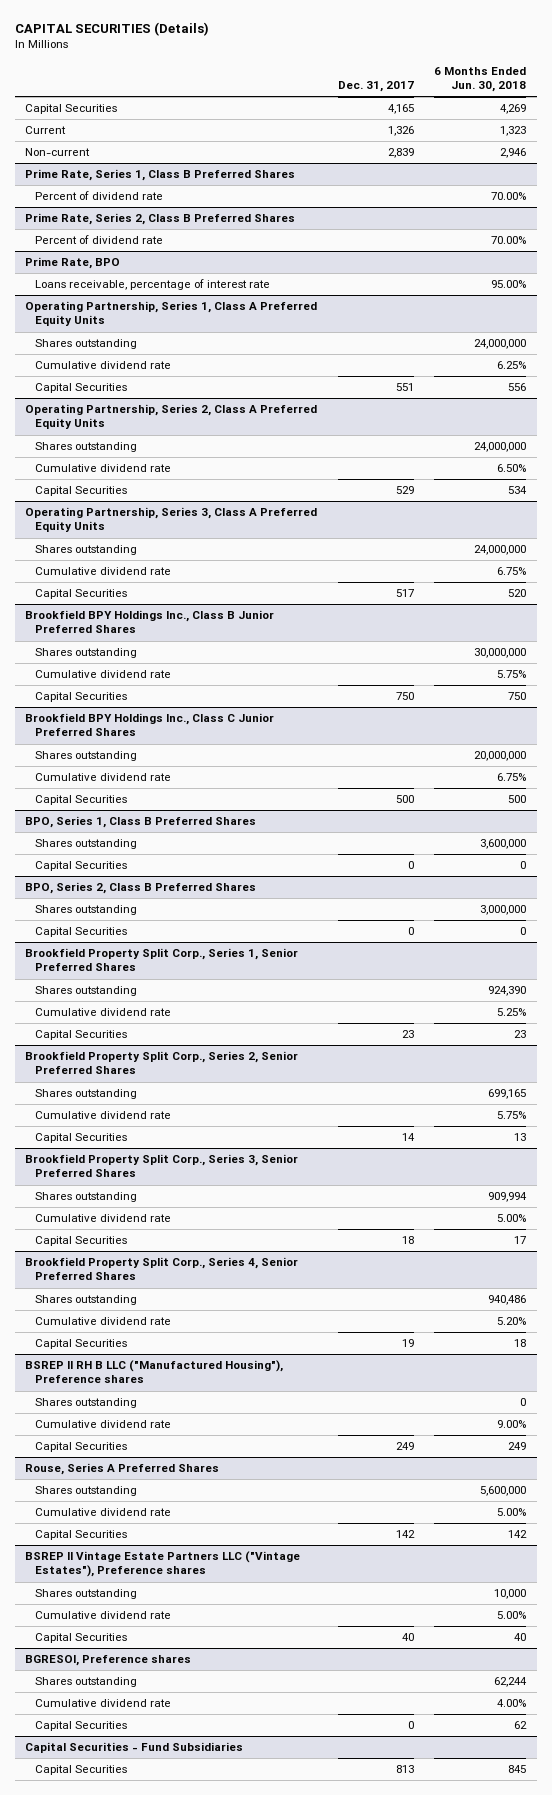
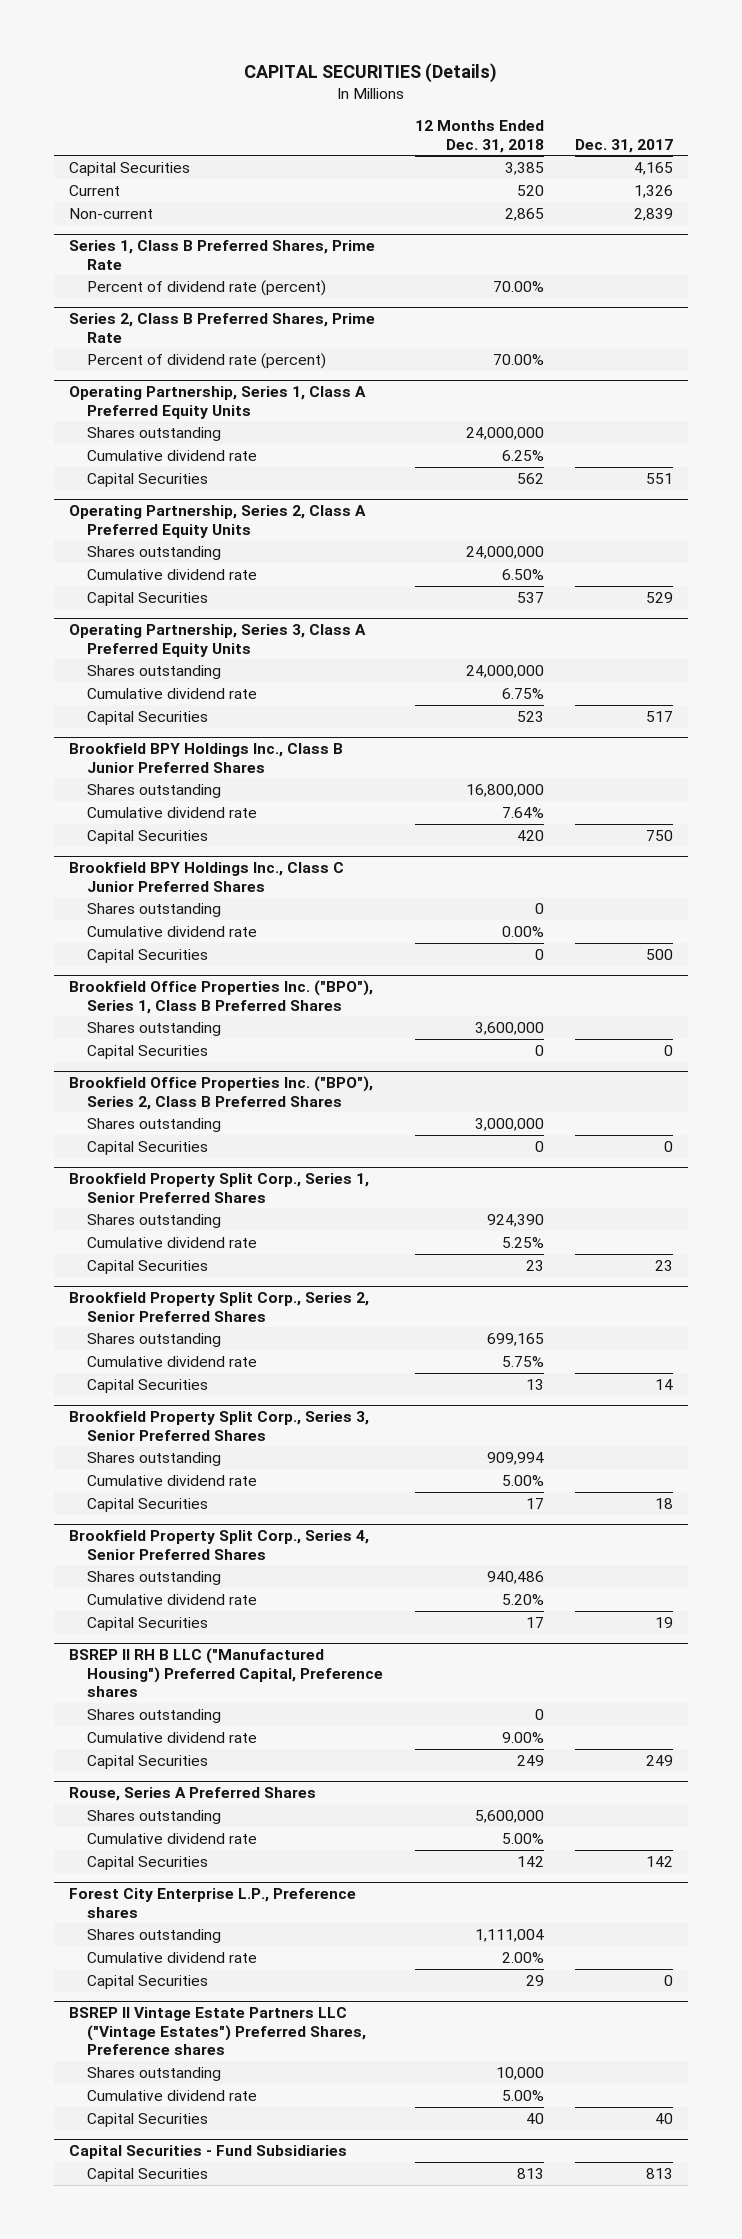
- | Dec. 31, 2017 | 6 Months Ended Jun. 30, 2018
+ | 12 Months Ended Dec. 31, 2018 | Dec. 31, 2017
- Prime Rate, Series 1, Class B Preferred Shares
- Percent of dividend rate | | 70.00%
- Prime Rate, Series 2, Class B Preferred Shares
- Percent of dividend rate | | 70.00%
- Prime Rate, BPO
- Loans receivable, percentage of interest rate | | 95.00%
+ Series 1, Class B Preferred Shares, Prime Rate
+ Percent of dividend rate (percent) | 70.00% |
+ Series 2, Class B Preferred Shares, Prime Rate
+ Percent of dividend rate (percent) | 70.00% |
- BPO, Series 1, Class B Preferred Shares
+ Brookfield Office Properties Inc. ("BPO"), Series 1, Class B Preferred Shares
- BPO, Series 2, Class B Preferred Shares
+ Brookfield Office Properties Inc. ("BPO"), Series 2, Class B Preferred Shares
- BSREP II RH B LLC ("Manufactured Housing"), Preference shares
+ BSREP II RH B LLC ("Manufactured Housing") Preferred Capital, Preference shares
- BSREP II Vintage Estate Partners LLC ("Vintage Estates"), Preference shares
+ Forest City Enterprise L.P., Preference shares
+ Shares outstanding | 1,111,004 |
+ Cumulative dividend rate | 2.00% |
+ Capital Securities | 29 | 0
+ BSREP II Vintage Estate Partners LLC ("Vintage Estates") Preferred Shares, Preference shares
- BGRESOI, Preference shares
- Shares outstanding | | 62,244
- Cumulative dividend rate | | 4.00%
- Capital Securities | 0 | 62

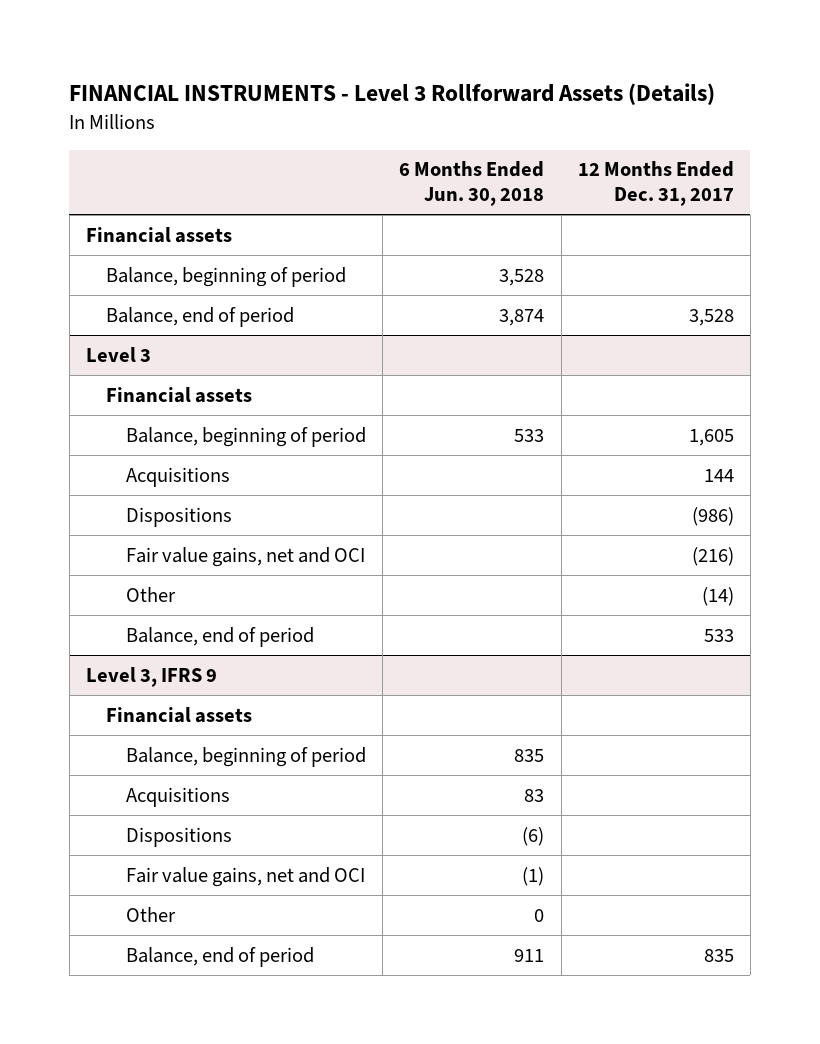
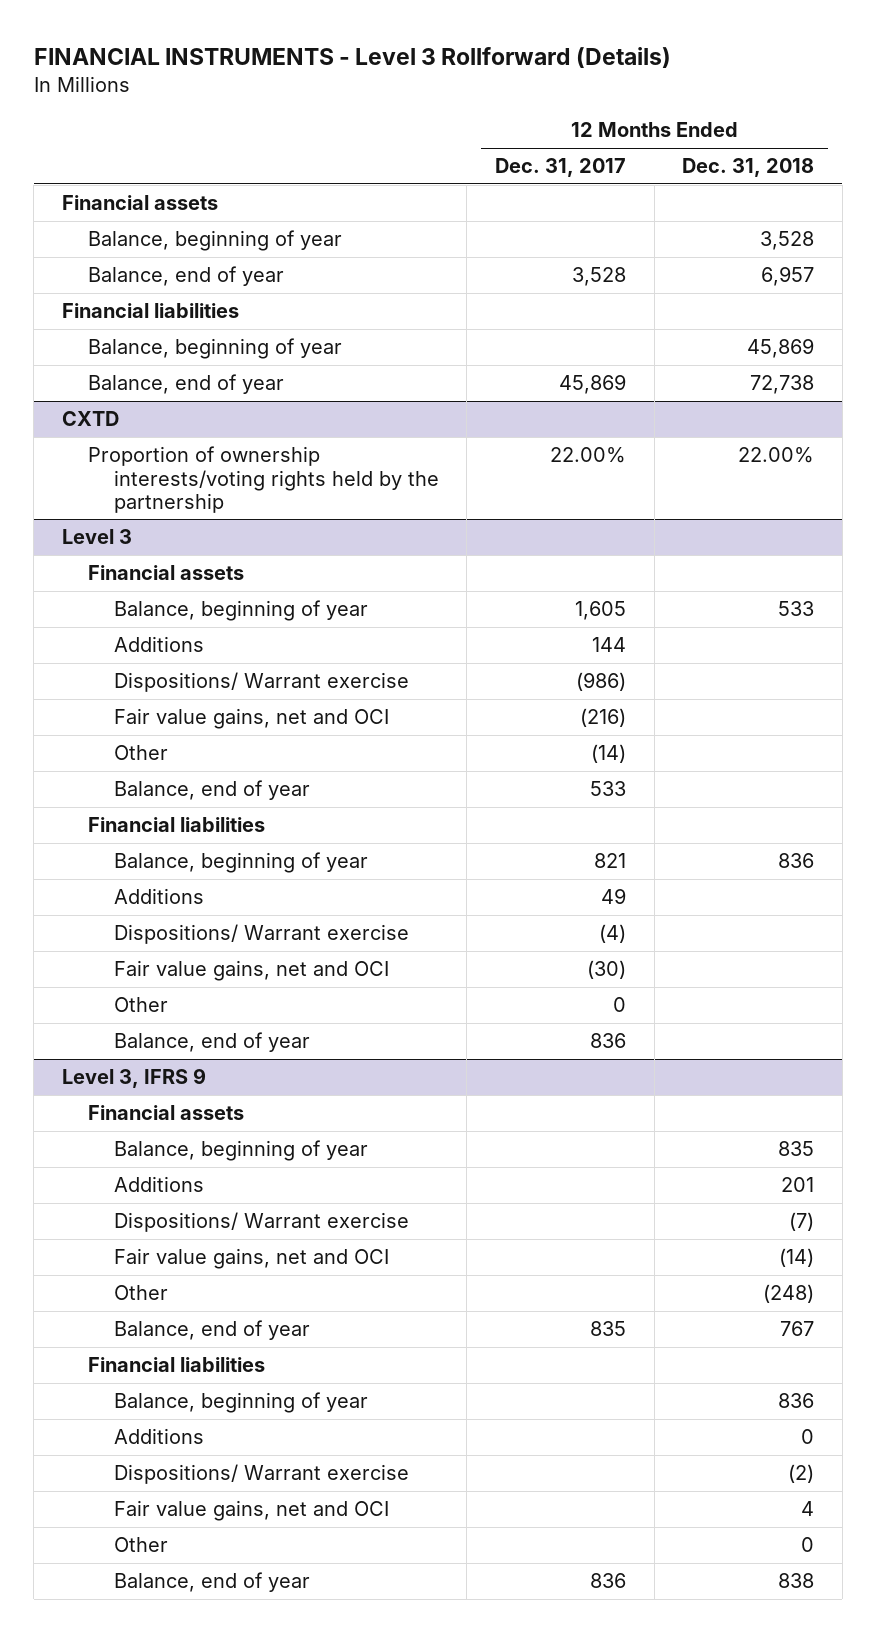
- FINANCIAL INSTRUMENTS - Level 3 Rollforward Assets (Details)
+ FINANCIAL INSTRUMENTS - Level 3 Rollforward (Details)
- | 6 Months Ended Jun. 30, 2018 | 12 Months Ended Dec. 31, 2017
+ | 12 Months Ended Dec. 31, 2017 | 12 Months Ended Dec. 31, 2018
- Balance, beginning of period | 3,528 |
- Balance, end of period | 3,874 | 3,528
+ Balance, beginning of year | | 3,528
+ Balance, end of year | 3,528 | 6,957
+ Financial liabilities
+ Balance, beginning of year | | 45,869
+ Balance, end of year | 45,869 | 72,738
+ CXTD
+ Proportion of ownership interests/voting rights held by the partnership | 22.00% | 22.00%
@ Level 3
- Balance, beginning of period | 533 | 1,605
- Acquisitions | | 144
- Dispositions | | (986)
+ Balance, beginning of year | 1,605 | 533
+ Additions | 144 |
+ Dispositions/ Warrant exercise | (986) |
- Balance, end of period | | 533
+ Balance, end of year | 533 |
+ Financial liabilities
+ Balance, beginning of year | 821 | 836
+ Additions | 49 |
+ Dispositions/ Warrant exercise | (4) |
+ Fair value gains, net and OCI | (30) |
+ Other | 0 |
+ Balance, end of year | 836 |
@ Level 3, IFRS 9
- Balance, beginning of period | 835 |
- Acquisitions | 83 |
- Dispositions | (6) |
+ Balance, beginning of year | | 835
+ Additions | | 201
+ Dispositions/ Warrant exercise | | (7)
- Balance, end of period | 911 | 835
+ Balance, end of year | 835 | 767
+ Financial liabilities
+ Balance, beginning of year | | 836
+ Additions | | 0
+ Dispositions/ Warrant exercise | | (2)
+ Fair value gains, net and OCI | | 4
+ Other | | 0
+ Balance, end of year | 836 | 838

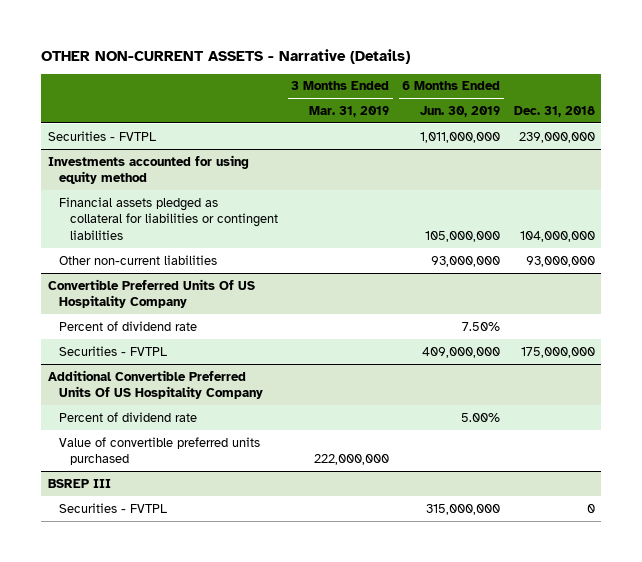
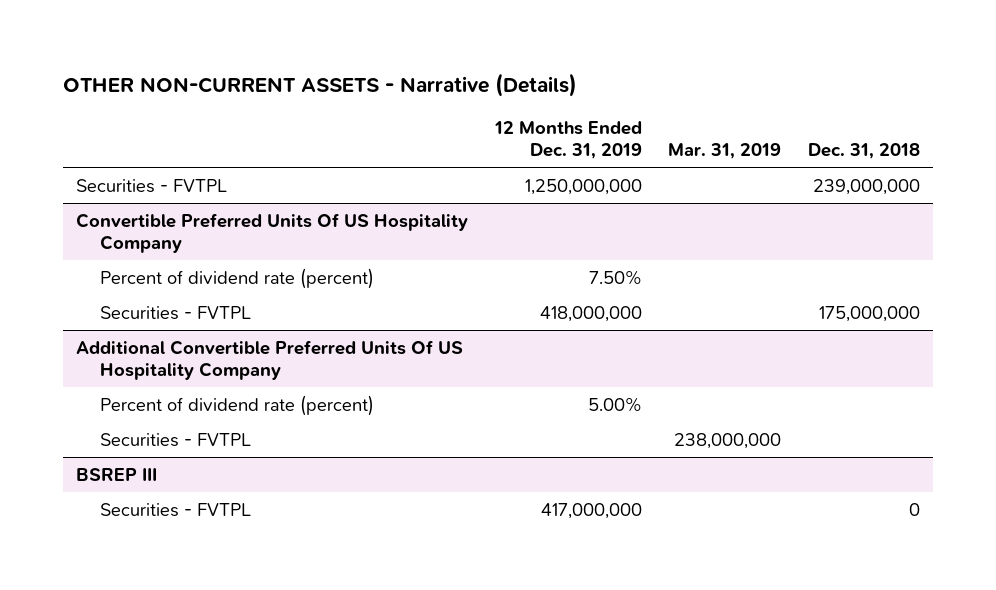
- | 3 Months Ended Mar. 31, 2019 | 6 Months Ended Jun. 30, 2019 | Dec. 31, 2018
+ | 12 Months Ended Dec. 31, 2019 | Mar. 31, 2019 | Dec. 31, 2018
- Investments accounted for using equity method
- Financial assets pledged as collateral for liabilities or contingent liabilities | | 105,000,000 | 104,000,000
- Other non-current liabilities | | 93,000,000 | 93,000,000
@ Convertible Preferred Units Of US Hospitality Company
- Percent of dividend rate | | 7.50% |
+ Percent of dividend rate (percent) | 7.50% | |
@ Additional Convertible Preferred Units Of US Hospitality Company
- Percent of dividend rate | | 5.00% |
- Value of convertible preferred units purchased | 222,000,000 | |
+ Percent of dividend rate (percent) | 5.00% | |
+ Securities - FVTPL | | 238,000,000 |

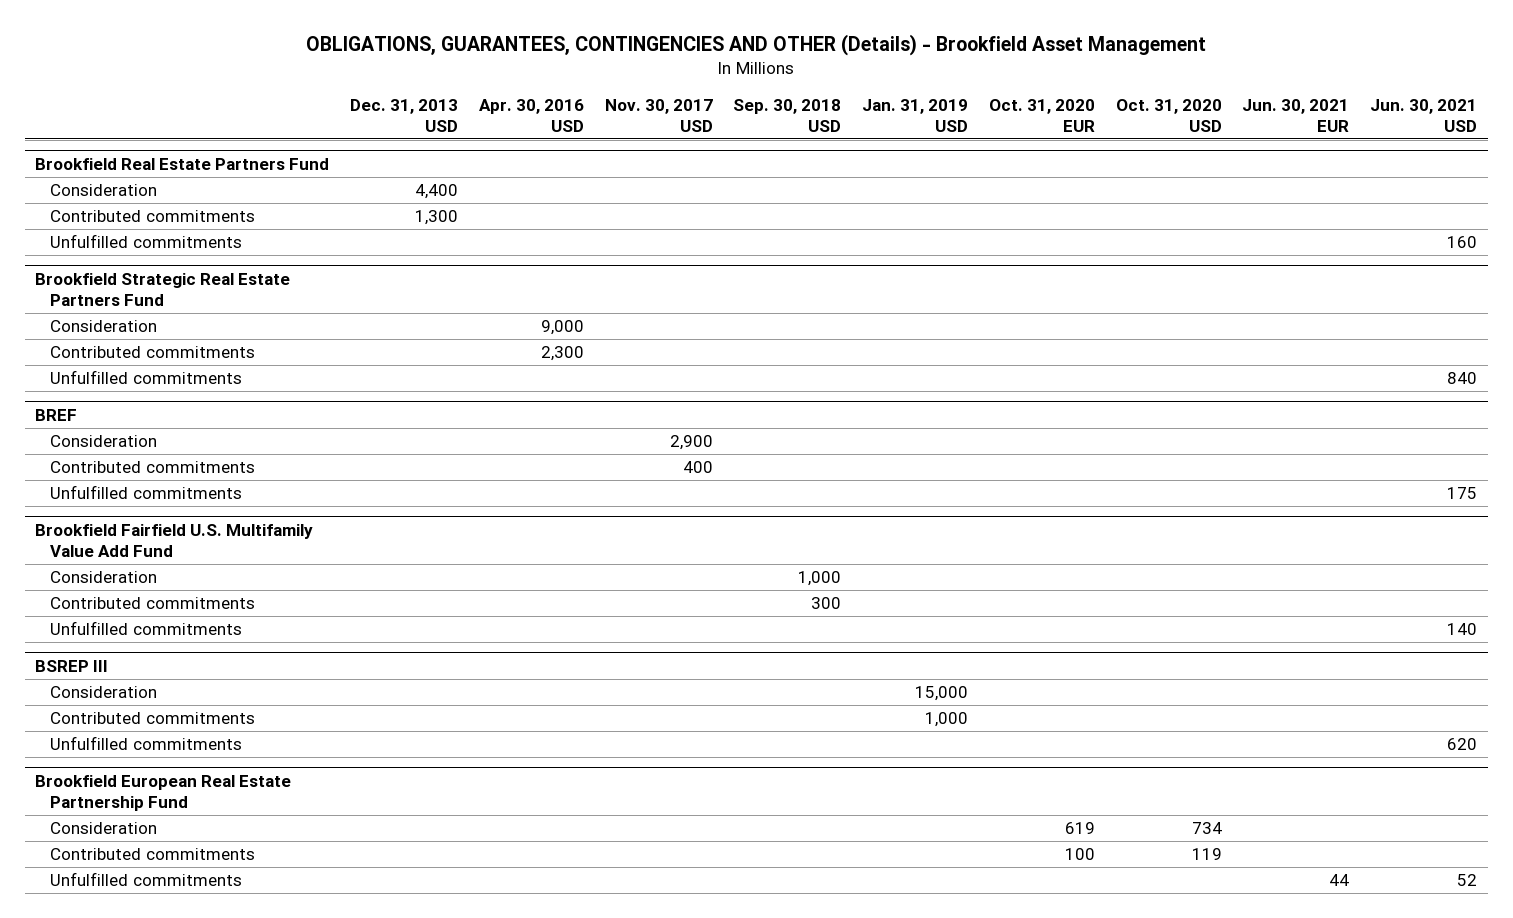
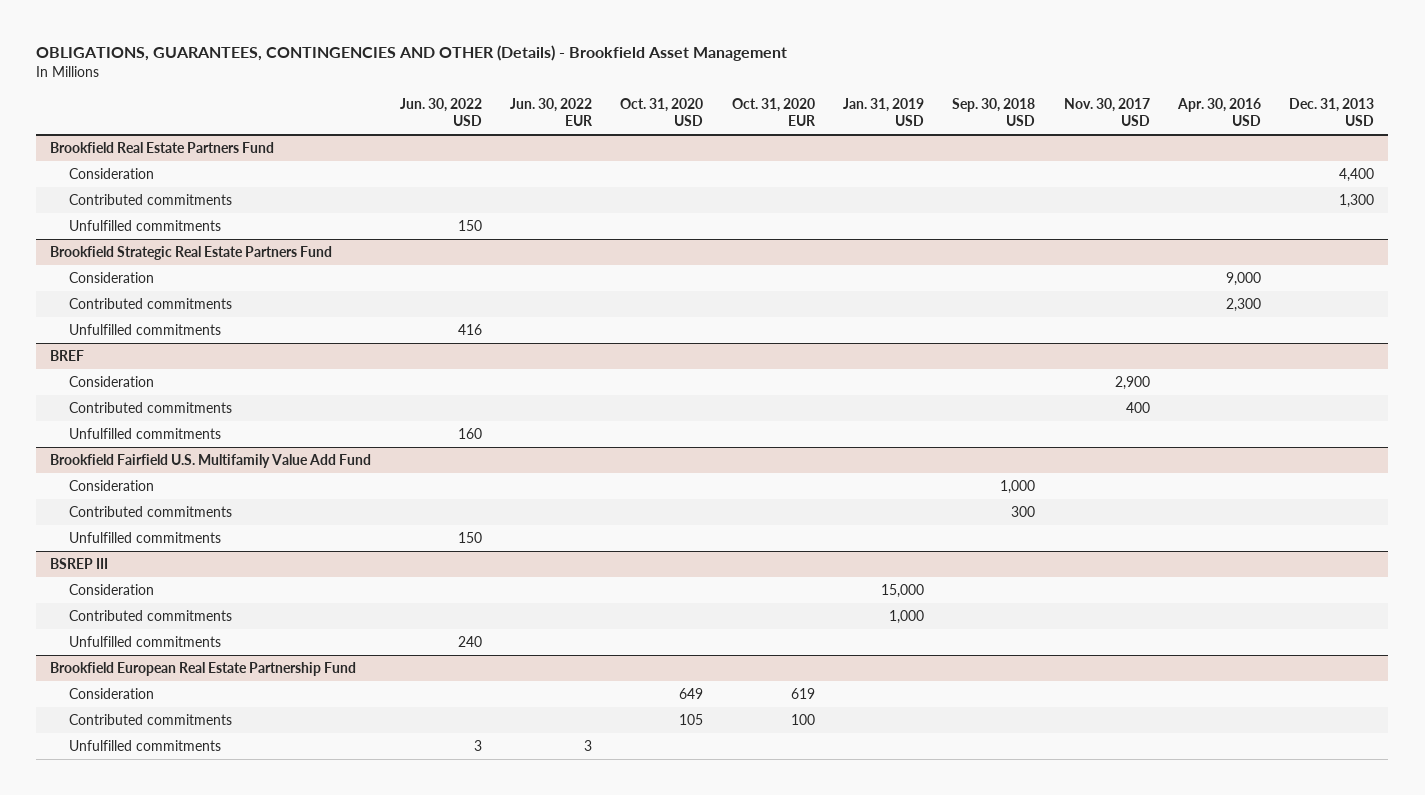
- | Dec. 31, 2013 USD | Apr. 30, 2016 USD | Nov. 30, 2017 USD | Sep. 30, 2018 USD | Jan. 31, 2019 USD | Oct. 31, 2020 EUR | Oct. 31, 2020 USD | Jun. 30, 2021 EUR | Jun. 30, 2021 USD
+ | Jun. 30, 2022 USD | Jun. 30, 2022 EUR | Oct. 31, 2020 USD | Oct. 31, 2020 EUR | Jan. 31, 2019 USD | Sep. 30, 2018 USD | Nov. 30, 2017 USD | Apr. 30, 2016 USD | Dec. 31, 2013 USD
@ Brookfield European Real Estate Partnership Fund
- Consideration | | | | | | 619 | 734 | |
- Contributed commitments | | | | | | 100 | 119 | |
+ Consideration | | | 649 | 619 | | | | |
+ Contributed commitments | | | 105 | 100 | | | | |

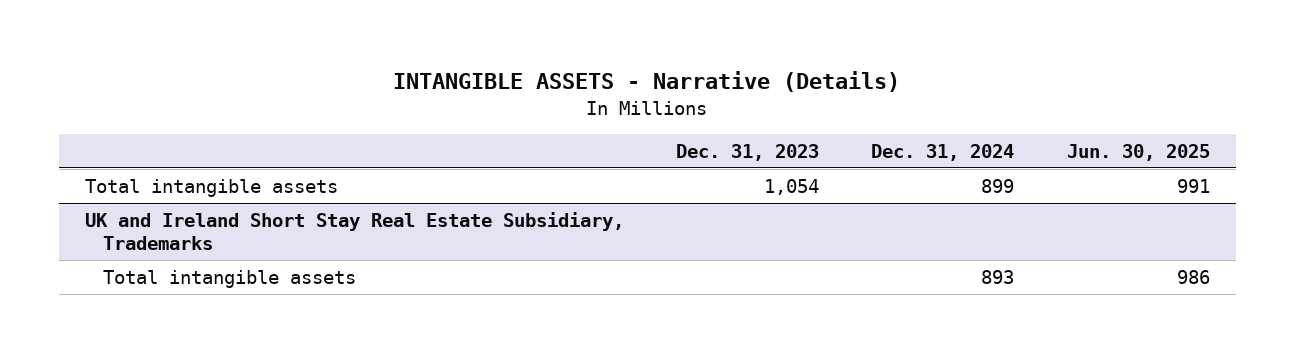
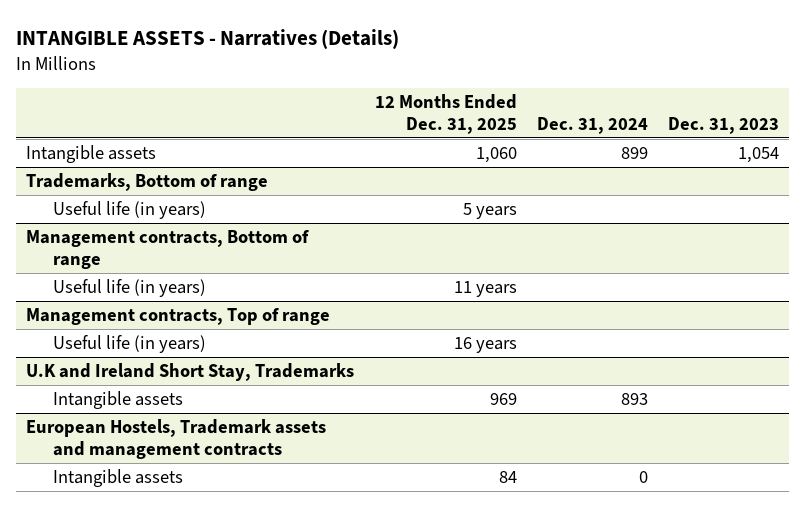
- INTANGIBLE ASSETS - Narrative (Details)
+ INTANGIBLE ASSETS - Narratives (Details)
- | Dec. 31, 2023 | Dec. 31, 2024 | Jun. 30, 2025
+ | 12 Months Ended Dec. 31, 2025 | Dec. 31, 2024 | Dec. 31, 2023
- Total intangible assets | 1,054 | 899 | 991
- UK and Ireland Short Stay Real Estate Subsidiary, Trademarks
- Total intangible assets | | 893 | 986
+ Intangible assets | 1,060 | 899 | 1,054
+ Trademarks, Bottom of range
+ Useful life (in years) | 5 years | |
+ Management contracts, Bottom of range
+ Useful life (in years) | 11 years | |
+ Management contracts, Top of range
+ Useful life (in years) | 16 years | |
+ U.K and Ireland Short Stay, Trademarks
+ Intangible assets | 969 | 893 |
+ European Hostels, Trademark assets and management contracts
+ Intangible assets | 84 | 0 |

